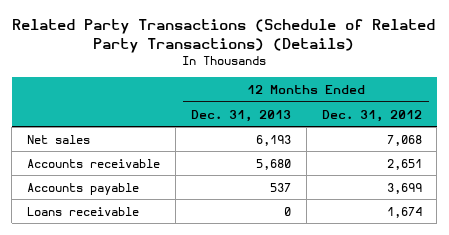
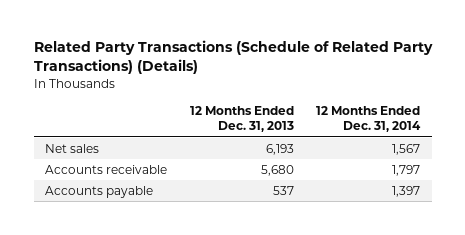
- | 12 Months Ended Dec. 31, 2013 | 12 Months Ended Dec. 31, 2012
+ | 12 Months Ended Dec. 31, 2013 | 12 Months Ended Dec. 31, 2014
- Loans receivable | 0 | 1,674

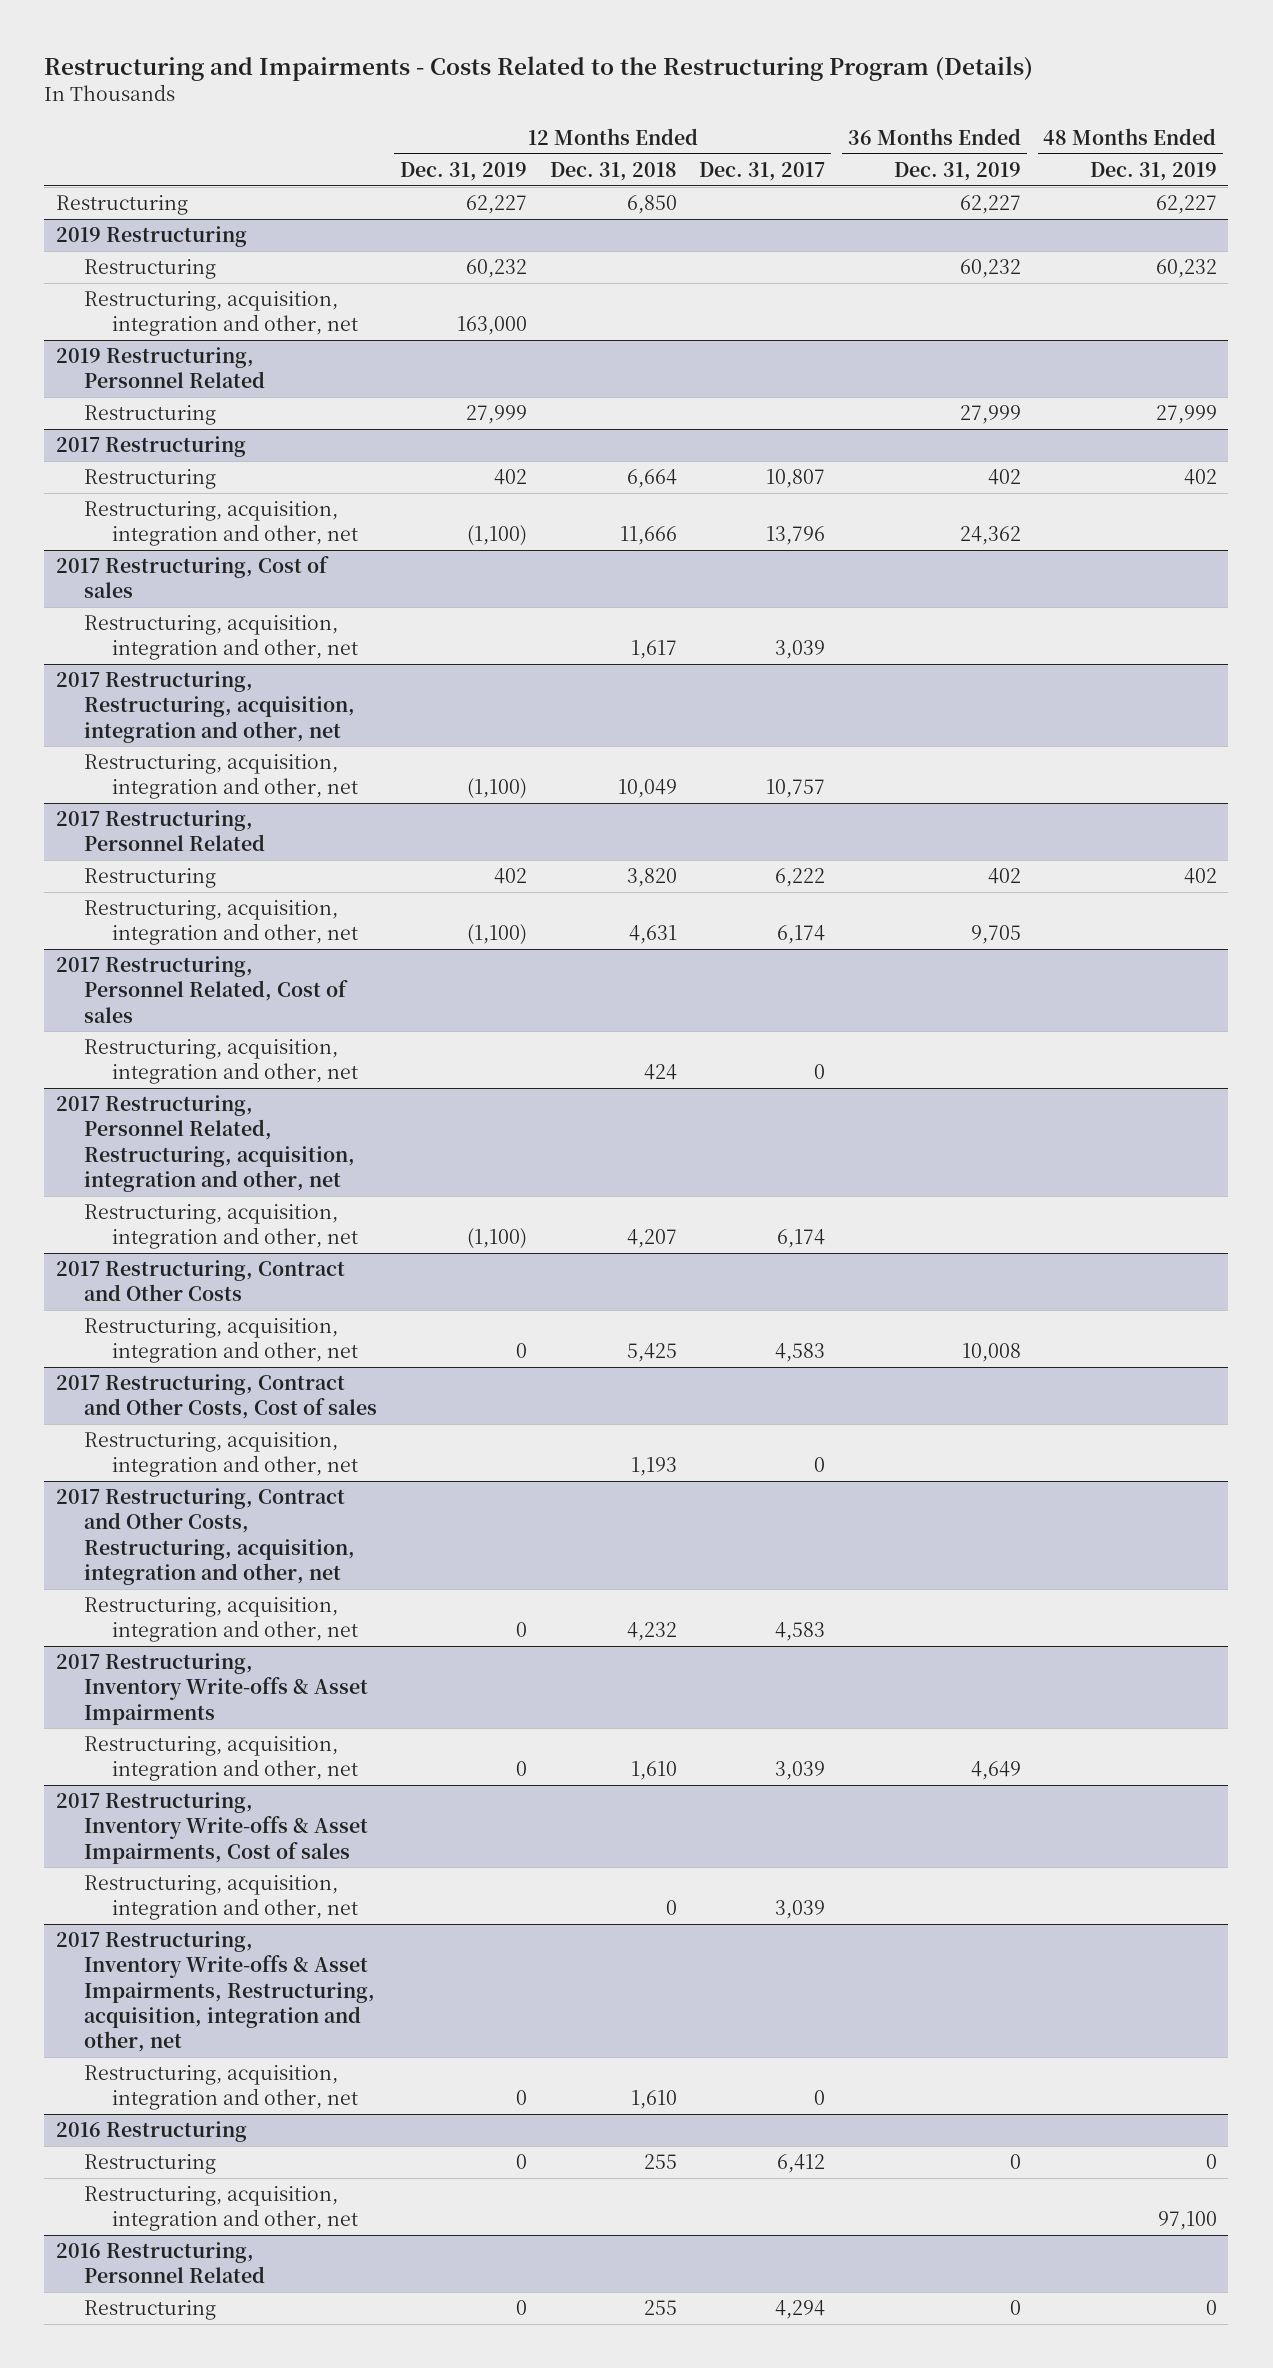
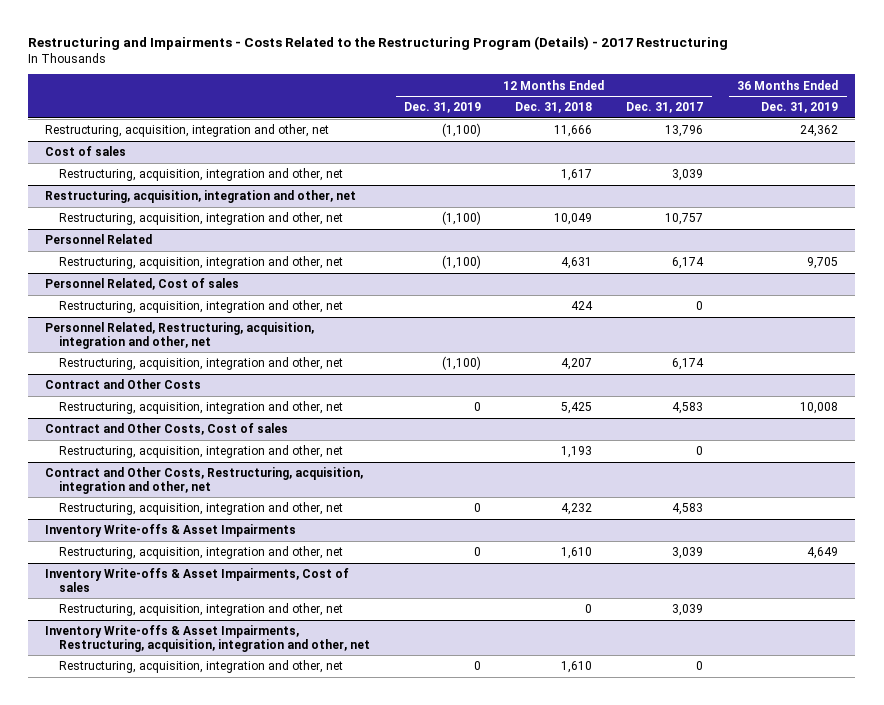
- Restructuring and Impairments - Costs Related to the Restructuring Program (Details)
+ Restructuring and Impairments - Costs Related to the Restructuring Program (Details) - 2017 Restructuring
- | 12 Months Ended Dec. 31, 2019 | 12 Months Ended Dec. 31, 2018 | 12 Months Ended Dec. 31, 2017 | 36 Months Ended Dec. 31, 2019 | 48 Months Ended Dec. 31, 2019
+ | 12 Months Ended Dec. 31, 2019 | 12 Months Ended Dec. 31, 2018 | 12 Months Ended Dec. 31, 2017 | 36 Months Ended Dec. 31, 2019
- Restructuring | 62,227 | 6,850 | | 62,227 | 62,227
- 2019 Restructuring
- Restructuring | 60,232 | | | 60,232 | 60,232
- Restructuring, acquisition, integration and other, net | 163,000 | | | |
- 2019 Restructuring, Personnel Related
- Restructuring | 27,999 | | | 27,999 | 27,999
- 2017 Restructuring
- Restructuring | 402 | 6,664 | 10,807 | 402 | 402
- 2017 Restructuring, Cost of sales
+ Cost of sales
- 2017 Restructuring, Restructuring, acquisition, integration and other, net
+ Restructuring, acquisition, integration and other, net
- 2017 Restructuring, Personnel Related
- Restructuring | 402 | 3,820 | 6,222 | 402 | 402
+ Personnel Related
- 2017 Restructuring, Personnel Related, Cost of sales
+ Personnel Related, Cost of sales
- 2017 Restructuring, Personnel Related, Restructuring, acquisition, integration and other, net
+ Personnel Related, Restructuring, acquisition, integration and other, net
- 2017 Restructuring, Contract and Other Costs
+ Contract and Other Costs
- 2017 Restructuring, Contract and Other Costs, Cost of sales
+ Contract and Other Costs, Cost of sales
- 2017 Restructuring, Contract and Other Costs, Restructuring, acquisition, integration and other, net
+ Contract and Other Costs, Restructuring, acquisition, integration and other, net
- 2017 Restructuring, Inventory Write-offs & Asset Impairments
+ Inventory Write-offs & Asset Impairments
- 2017 Restructuring, Inventory Write-offs & Asset Impairments, Cost of sales
+ Inventory Write-offs & Asset Impairments, Cost of sales
- 2017 Restructuring, Inventory Write-offs & Asset Impairments, Restructuring, acquisition, integration and other, net
+ Inventory Write-offs & Asset Impairments, Restructuring, acquisition, integration and other, net
- 2016 Restructuring
- Restructuring | 0 | 255 | 6,412 | 0 | 0
- Restructuring, acquisition, integration and other, net | | | | | 97,100
- 2016 Restructuring, Personnel Related
- Restructuring | 0 | 255 | 4,294 | 0 | 0

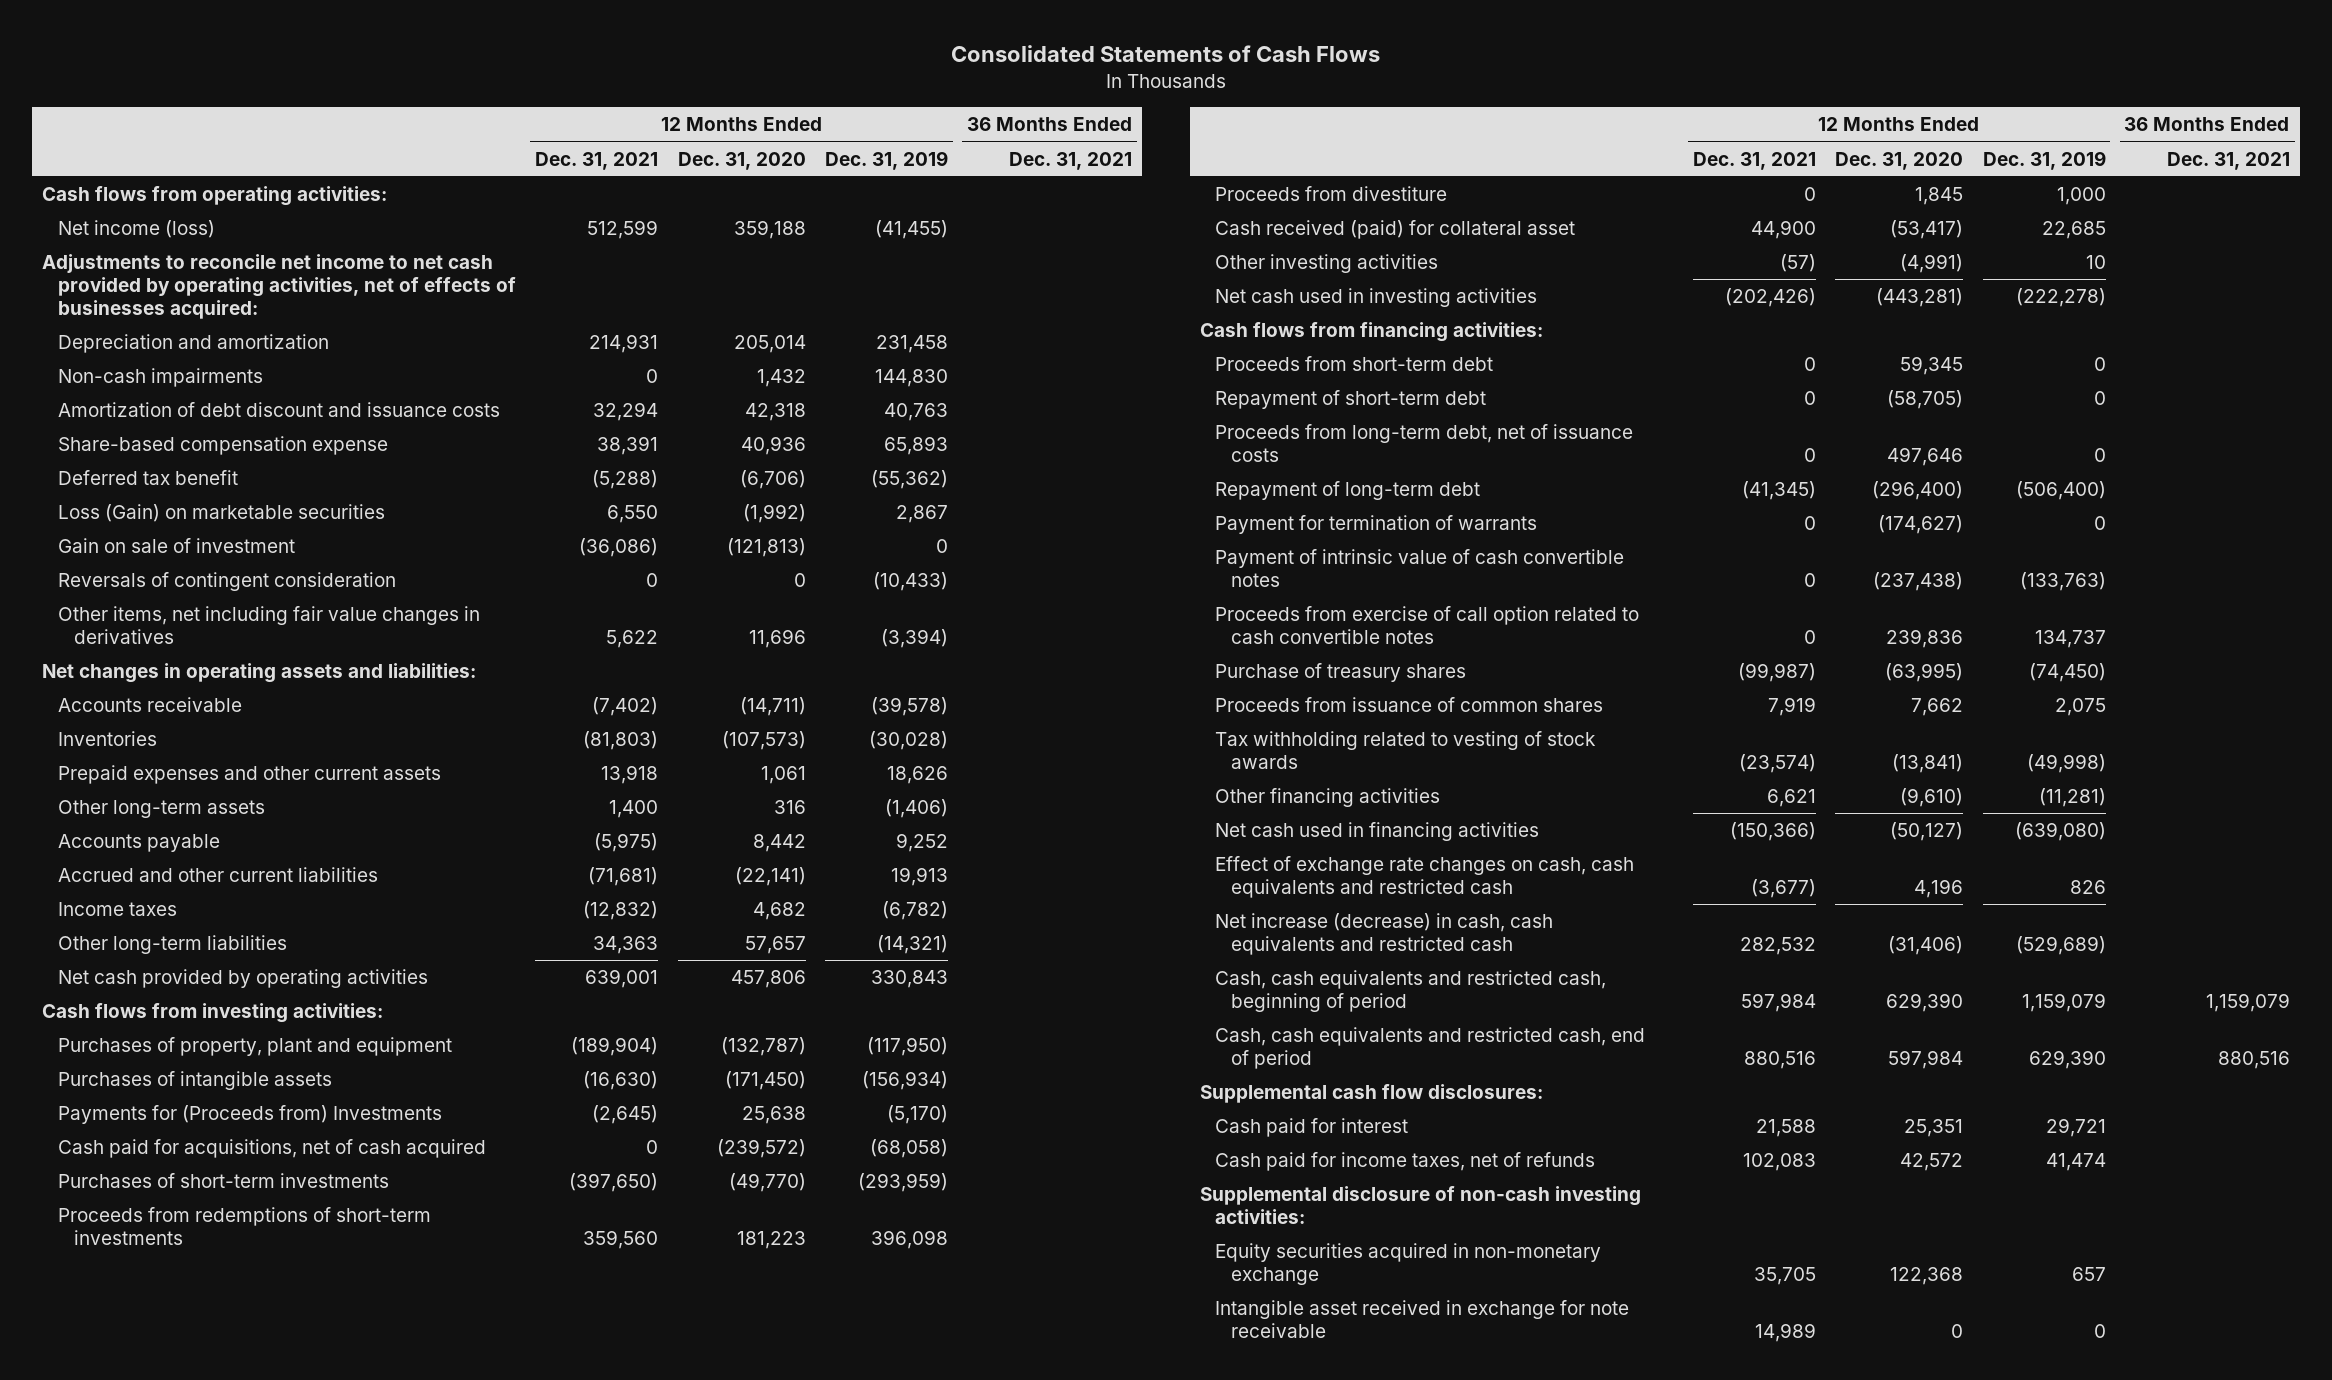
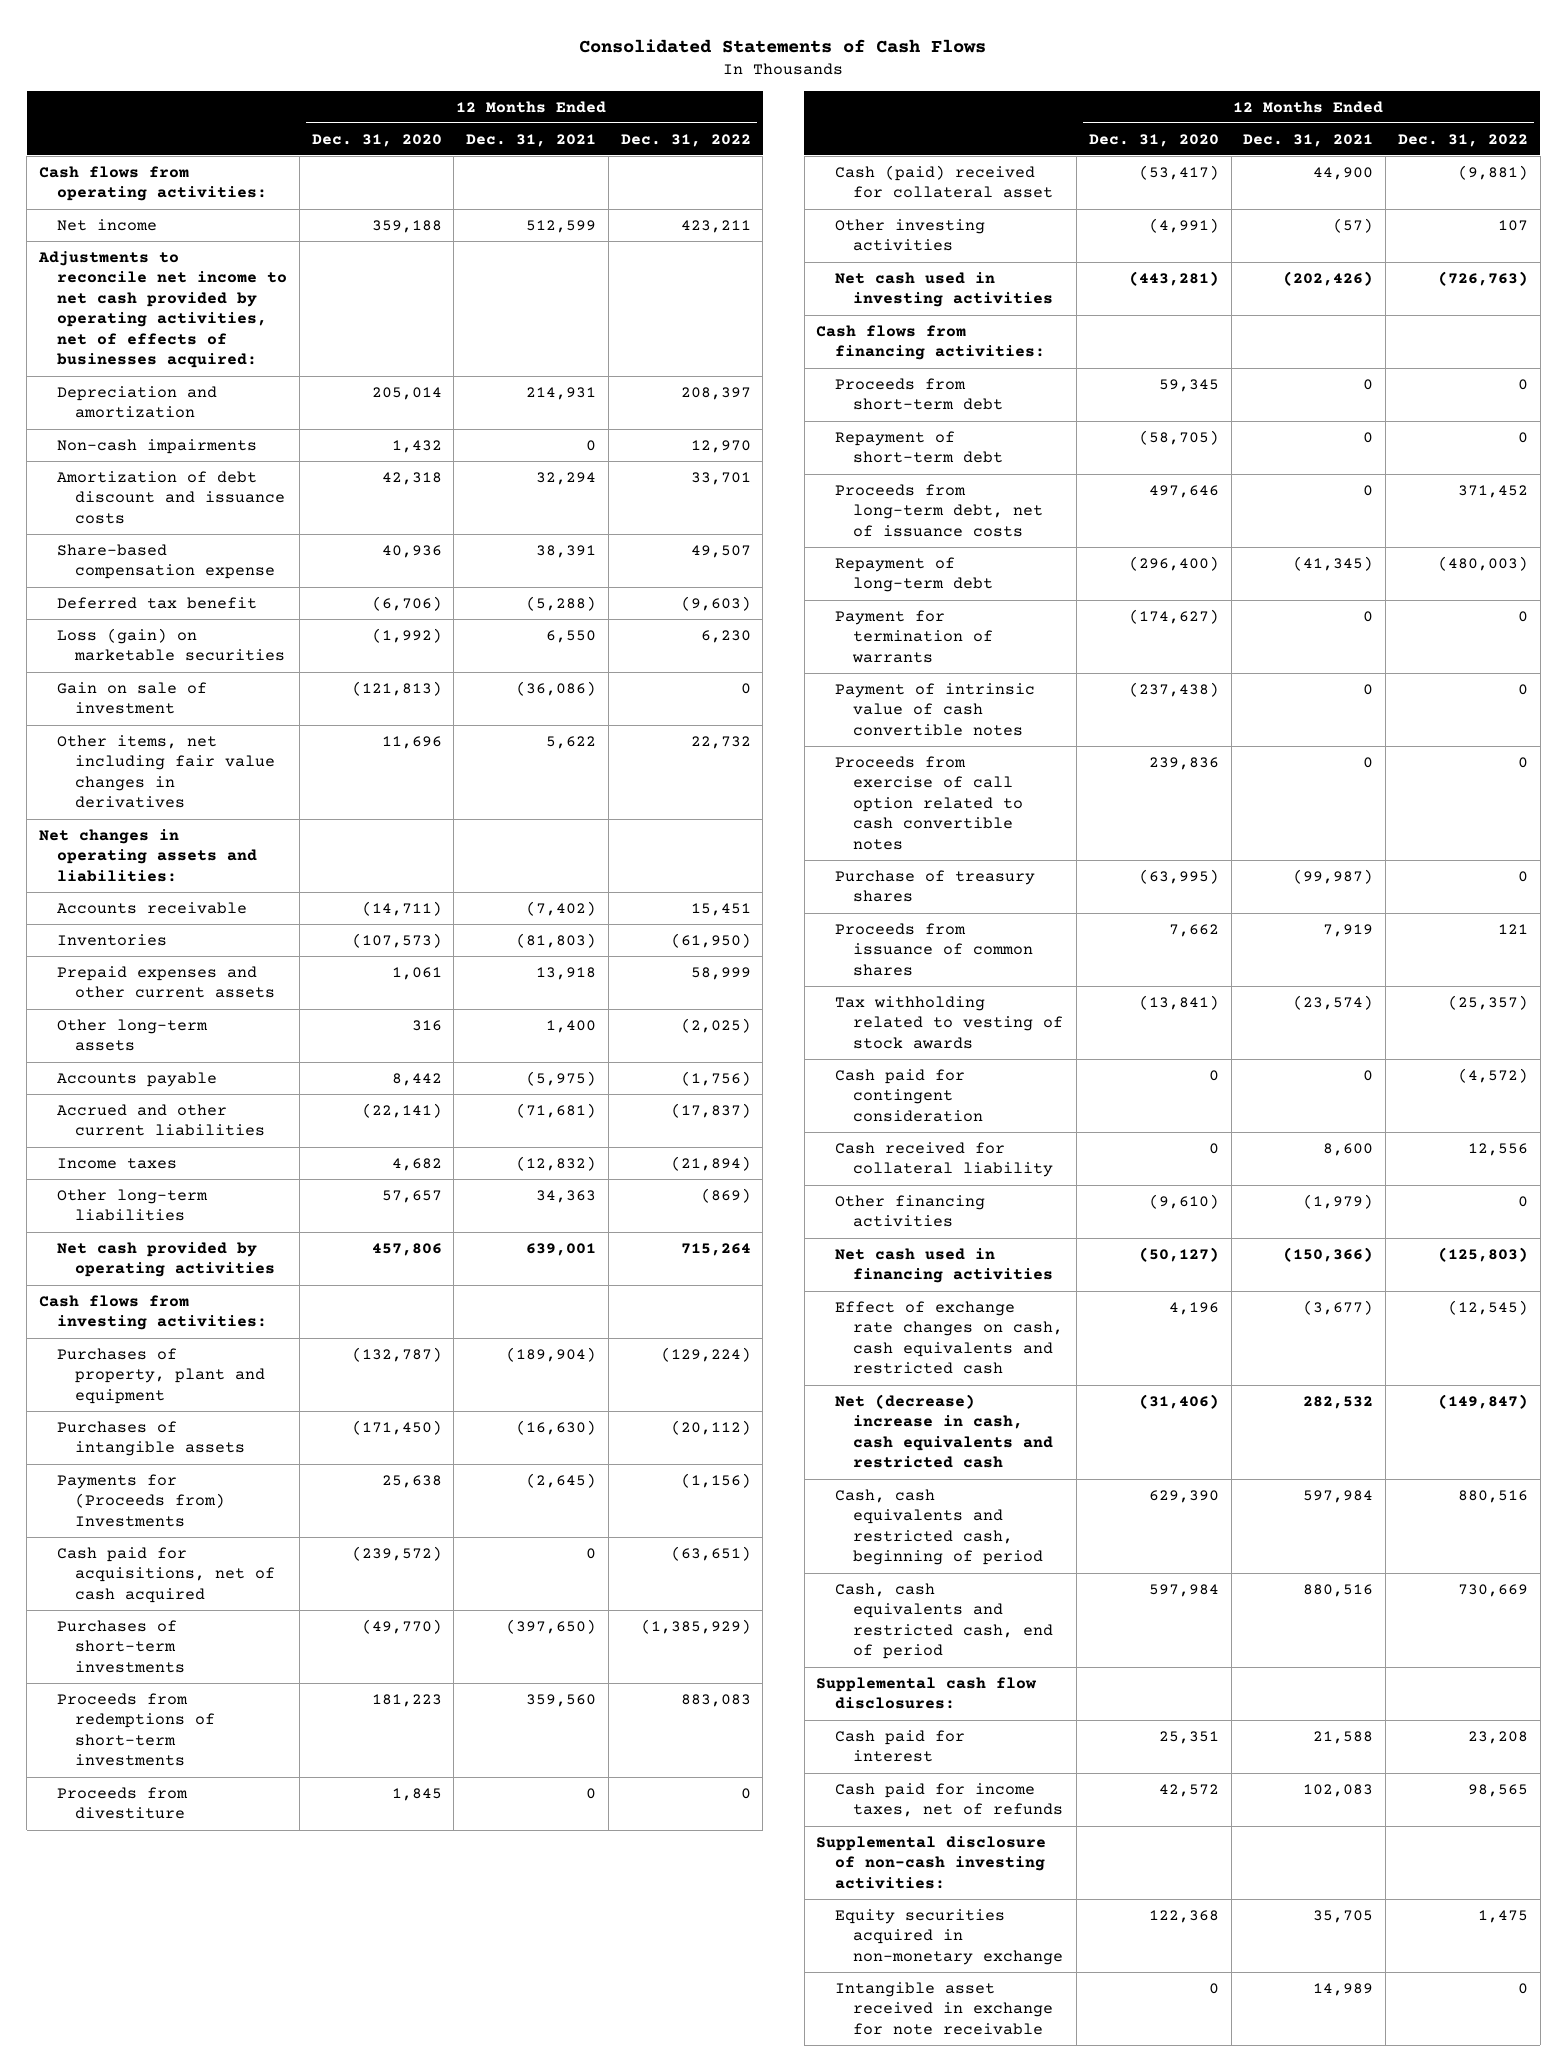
- | 12 Months Ended Dec. 31, 2021 | 12 Months Ended Dec. 31, 2020 | 12 Months Ended Dec. 31, 2019 | 36 Months Ended Dec. 31, 2021
+ | 12 Months Ended Dec. 31, 2020 | 12 Months Ended Dec. 31, 2021 | 12 Months Ended Dec. 31, 2022
- Net income (loss) | 512,599 | 359,188 | (41,455) |
+ Net income | 359,188 | 512,599 | 423,211
- Loss (Gain) on marketable securities | 6,550 | (1,992) | 2,867 |
+ Loss (gain) on marketable securities | (1,992) | 6,550 | 6,230
- Reversals of contingent consideration | 0 | 0 | (10,433) |
- Cash received (paid) for collateral asset | 44,900 | (53,417) | 22,685 |
+ Cash (paid) received for collateral asset | (53,417) | 44,900 | (9,881)
- Other financing activities | 6,621 | (9,610) | (11,281) |
+ Cash paid for contingent consideration | 0 | 0 | (4,572)
+ Cash received for collateral liability | 0 | 8,600 | 12,556
+ Other financing activities | (9,610) | (1,979) | 0
- Net increase (decrease) in cash, cash equivalents and restricted cash | 282,532 | (31,406) | (529,689) |
+ Net (decrease) increase in cash, cash equivalents and restricted cash | (31,406) | 282,532 | (149,847)

